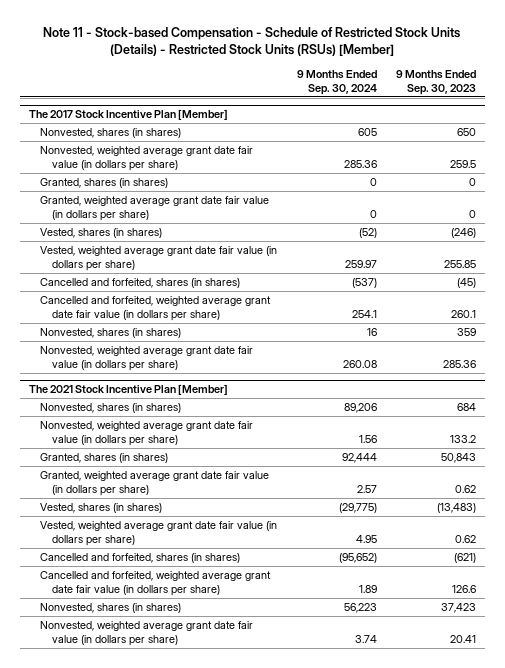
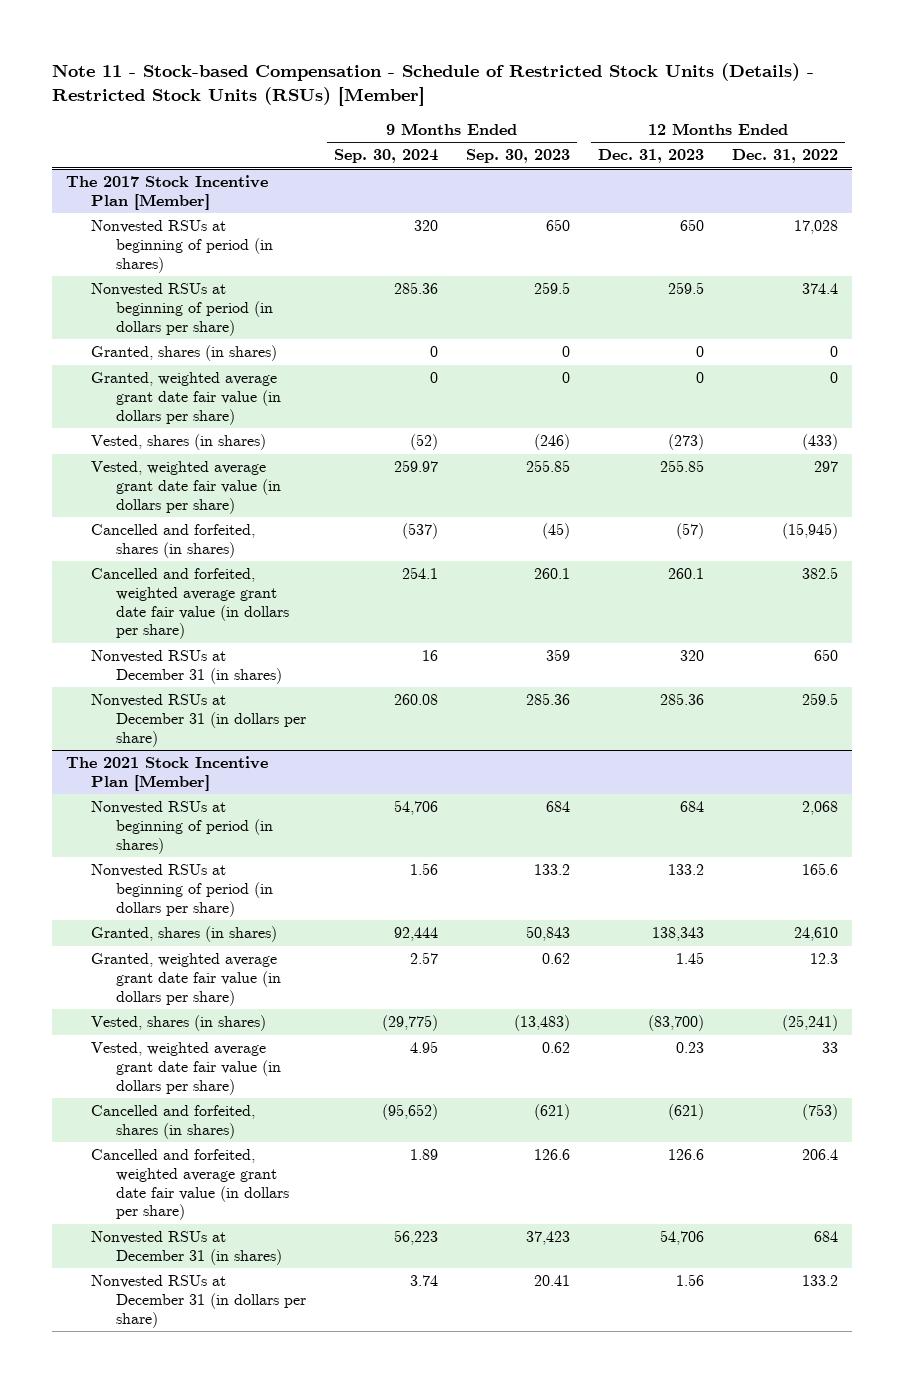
- | 9 Months Ended Sep. 30, 2024 | 9 Months Ended Sep. 30, 2023
+ | 9 Months Ended Sep. 30, 2024 | 9 Months Ended Sep. 30, 2023 | 12 Months Ended Dec. 31, 2023 | 12 Months Ended Dec. 31, 2022
@ The 2017 Stock Incentive Plan [Member]
- Nonvested, shares (in shares) | 605 | 650
- Nonvested, weighted average grant date fair value (in dollars per share) | 285.36 | 259.5
+ Nonvested RSUs at beginning of period (in shares) | 320 | 650 | 650 | 17,028
+ Nonvested RSUs at beginning of period (in dollars per share) | 285.36 | 259.5 | 259.5 | 374.4
- Nonvested, shares (in shares) | 16 | 359
- Nonvested, weighted average grant date fair value (in dollars per share) | 260.08 | 285.36
+ Nonvested RSUs at December 31 (in shares) | 16 | 359 | 320 | 650
+ Nonvested RSUs at December 31 (in dollars per share) | 260.08 | 285.36 | 285.36 | 259.5
@ The 2021 Stock Incentive Plan [Member]
- Nonvested, shares (in shares) | 89,206 | 684
- Nonvested, weighted average grant date fair value (in dollars per share) | 1.56 | 133.2
+ Nonvested RSUs at beginning of period (in shares) | 54,706 | 684 | 684 | 2,068
+ Nonvested RSUs at beginning of period (in dollars per share) | 1.56 | 133.2 | 133.2 | 165.6
- Nonvested, shares (in shares) | 56,223 | 37,423
- Nonvested, weighted average grant date fair value (in dollars per share) | 3.74 | 20.41
+ Nonvested RSUs at December 31 (in shares) | 56,223 | 37,423 | 54,706 | 684
+ Nonvested RSUs at December 31 (in dollars per share) | 3.74 | 20.41 | 1.56 | 133.2

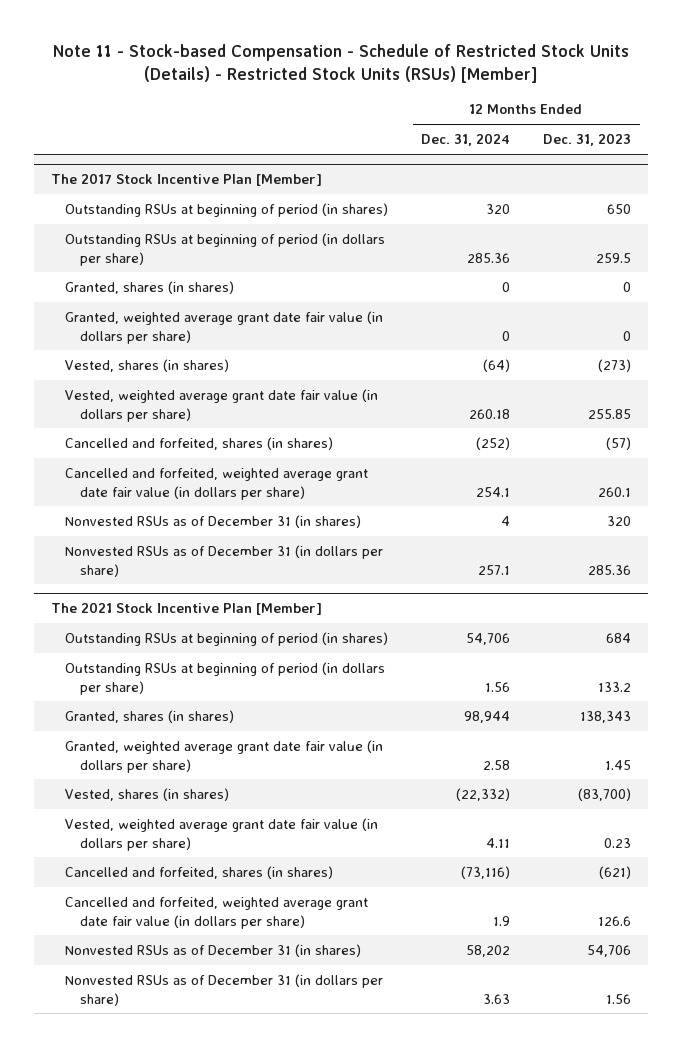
- | 9 Months Ended Sep. 30, 2024 | 9 Months Ended Sep. 30, 2023 | 12 Months Ended Dec. 31, 2023 | 12 Months Ended Dec. 31, 2022
+ | 12 Months Ended Dec. 31, 2024 | 12 Months Ended Dec. 31, 2023
@ The 2017 Stock Incentive Plan [Member]
- Nonvested RSUs at beginning of period (in shares) | 320 | 650 | 650 | 17,028
- Nonvested RSUs at beginning of period (in dollars per share) | 285.36 | 259.5 | 259.5 | 374.4
+ Outstanding RSUs at beginning of period (in shares) | 320 | 650
+ Outstanding RSUs at beginning of period (in dollars per share) | 285.36 | 259.5
- Nonvested RSUs at December 31 (in shares) | 16 | 359 | 320 | 650
- Nonvested RSUs at December 31 (in dollars per share) | 260.08 | 285.36 | 285.36 | 259.5
+ Nonvested RSUs as of December 31 (in shares) | 4 | 320
+ Nonvested RSUs as of December 31 (in dollars per share) | 257.1 | 285.36
@ The 2021 Stock Incentive Plan [Member]
- Nonvested RSUs at beginning of period (in shares) | 54,706 | 684 | 684 | 2,068
- Nonvested RSUs at beginning of period (in dollars per share) | 1.56 | 133.2 | 133.2 | 165.6
+ Outstanding RSUs at beginning of period (in shares) | 54,706 | 684
+ Outstanding RSUs at beginning of period (in dollars per share) | 1.56 | 133.2
- Nonvested RSUs at December 31 (in shares) | 56,223 | 37,423 | 54,706 | 684
- Nonvested RSUs at December 31 (in dollars per share) | 3.74 | 20.41 | 1.56 | 133.2
+ Nonvested RSUs as of December 31 (in shares) | 58,202 | 54,706
+ Nonvested RSUs as of December 31 (in dollars per share) | 3.63 | 1.56

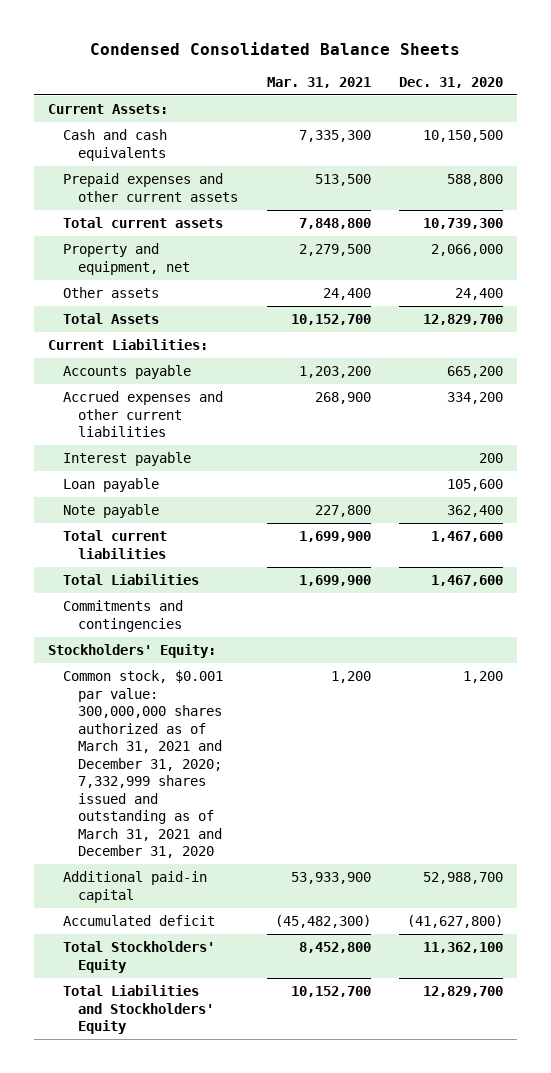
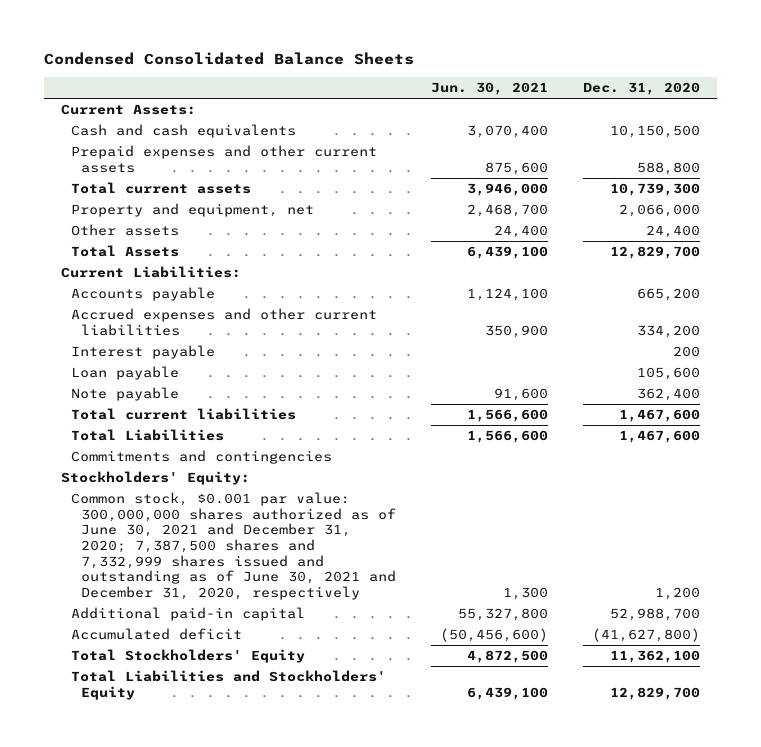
- | Mar. 31, 2021 | Dec. 31, 2020
+ | Jun. 30, 2021 | Dec. 31, 2020
- Common stock, $0.001 par value: 300,000,000 shares authorized as of March 31, 2021 and December 31, 2020; 7,332,999 shares issued and outstanding as of March 31, 2021 and December 31, 2020 | 1,200 | 1,200
+ Common stock, $0.001 par value: 300,000,000 shares authorized as of June 30, 2021 and December 31, 2020; 7,387,500 shares and 7,332,999 shares issued and outstanding as of June 30, 2021 and December 31, 2020, respectively | 1,300 | 1,200

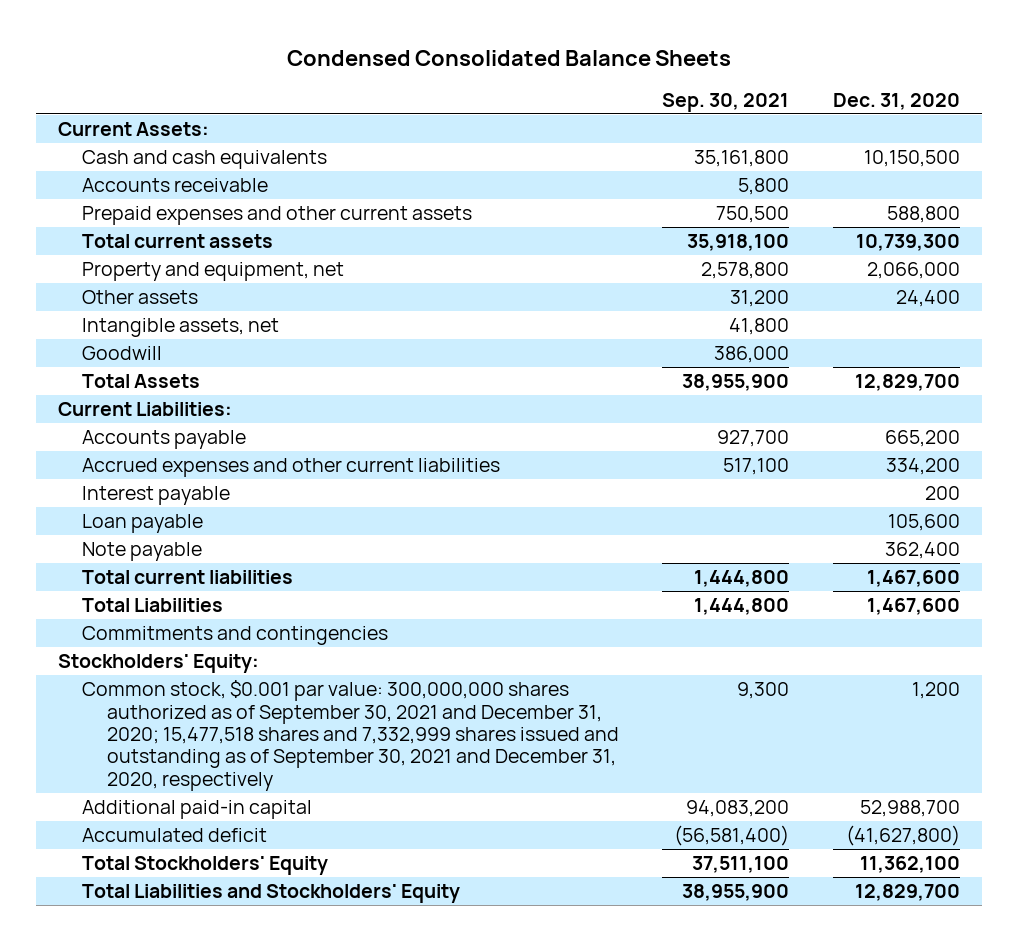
- | Jun. 30, 2021 | Dec. 31, 2020
+ | Sep. 30, 2021 | Dec. 31, 2020
+ Accounts receivable | 5,800 |
+ Intangible assets, net | 41,800 |
+ Goodwill | 386,000 |
- Common stock, $0.001 par value: 300,000,000 shares authorized as of June 30, 2021 and December 31, 2020; 7,387,500 shares and 7,332,999 shares issued and outstanding as of June 30, 2021 and December 31, 2020, respectively | 1,300 | 1,200
+ Common stock, $0.001 par value: 300,000,000 shares authorized as of September 30, 2021 and December 31, 2020; 15,477,518 shares and 7,332,999 shares issued and outstanding as of September 30, 2021 and December 31, 2020, respectively | 9,300 | 1,200

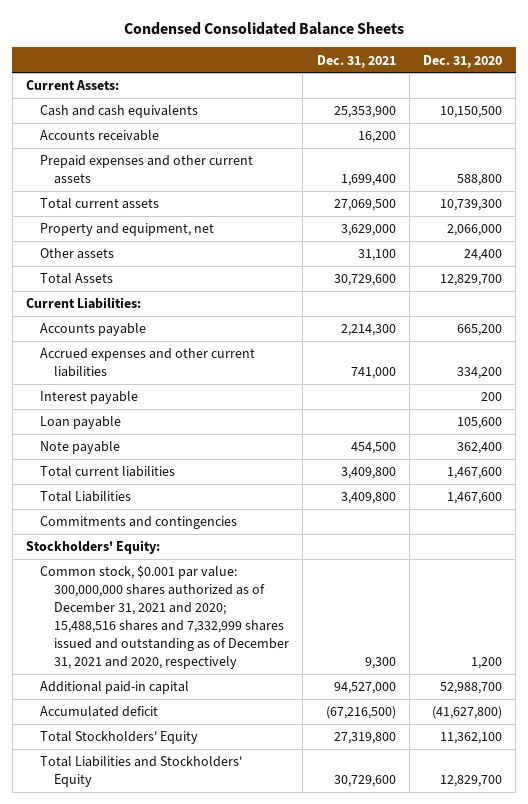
- | Sep. 30, 2021 | Dec. 31, 2020
+ | Dec. 31, 2021 | Dec. 31, 2020
- Intangible assets, net | 41,800 |
- Goodwill | 386,000 |
- Common stock, $0.001 par value: 300,000,000 shares authorized as of September 30, 2021 and December 31, 2020; 15,477,518 shares and 7,332,999 shares issued and outstanding as of September 30, 2021 and December 31, 2020, respectively | 9,300 | 1,200
+ Common stock, $0.001 par value: 300,000,000 shares authorized as of December 31, 2021 and 2020; 15,488,516 shares and 7,332,999 shares issued and outstanding as of December 31, 2021 and 2020, respectively | 9,300 | 1,200

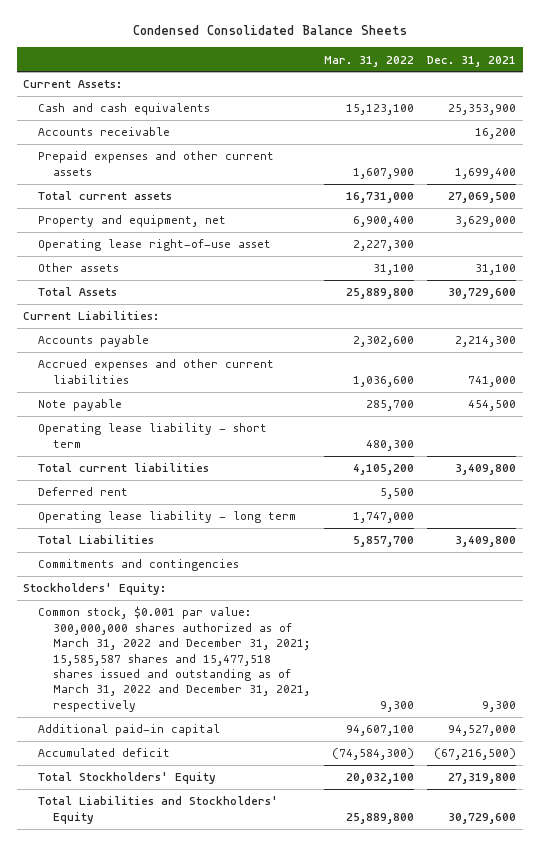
- | Dec. 31, 2021 | Dec. 31, 2020
+ | Mar. 31, 2022 | Dec. 31, 2021
+ Operating lease right-of-use asset | 2,227,300 |
- Interest payable | | 200
- Loan payable | | 105,600
+ Operating lease liability - short term | 480,300 |
+ Deferred rent | 5,500 |
+ Operating lease liability - long term | 1,747,000 |
- Common stock, $0.001 par value: 300,000,000 shares authorized as of December 31, 2021 and 2020; 15,488,516 shares and 7,332,999 shares issued and outstanding as of December 31, 2021 and 2020, respectively | 9,300 | 1,200
+ Common stock, $0.001 par value: 300,000,000 shares authorized as of March 31, 2022 and December 31, 2021; 15,585,587 shares and 15,477,518 shares issued and outstanding as of March 31, 2022 and December 31, 2021, respectively | 9,300 | 9,300

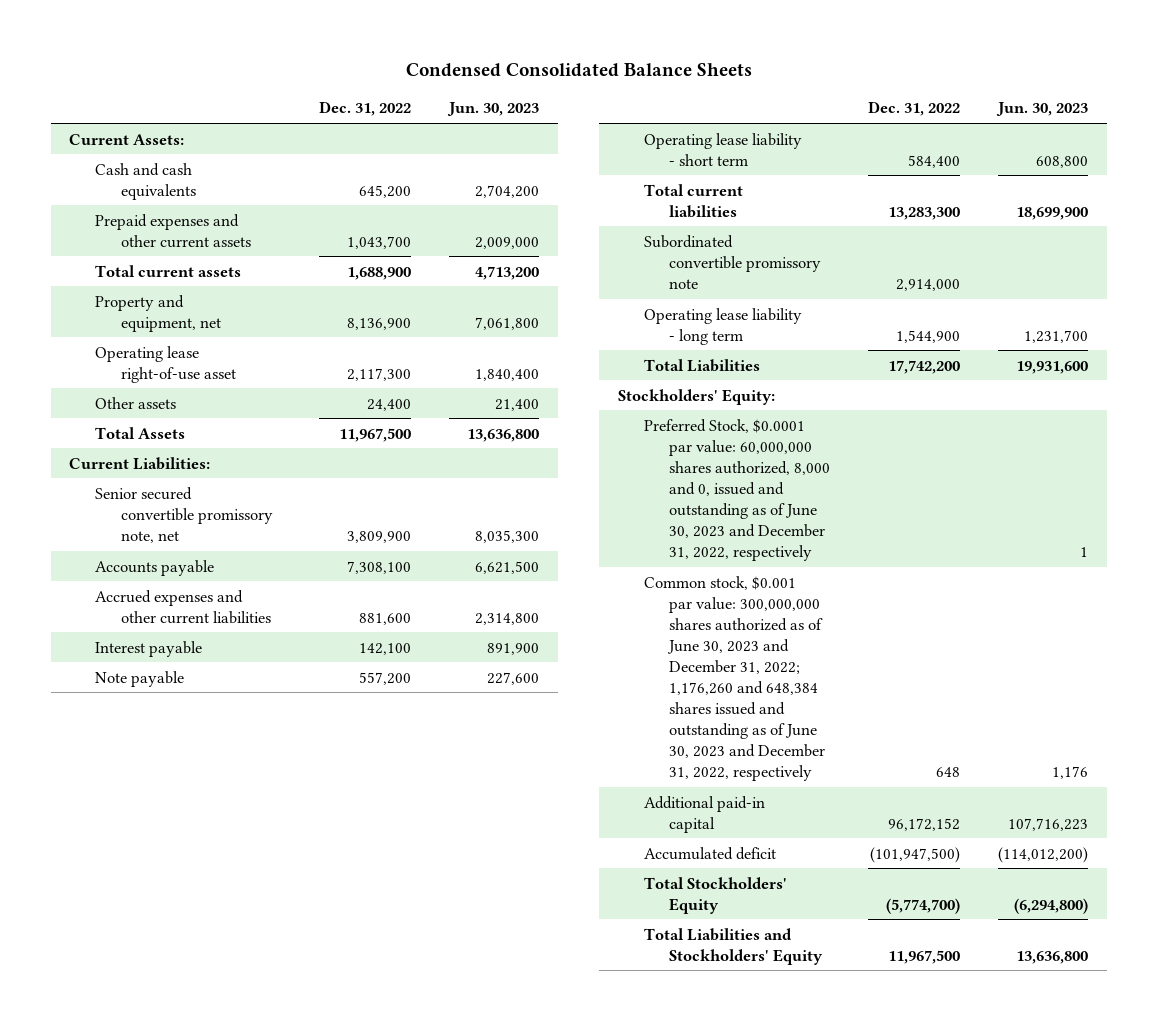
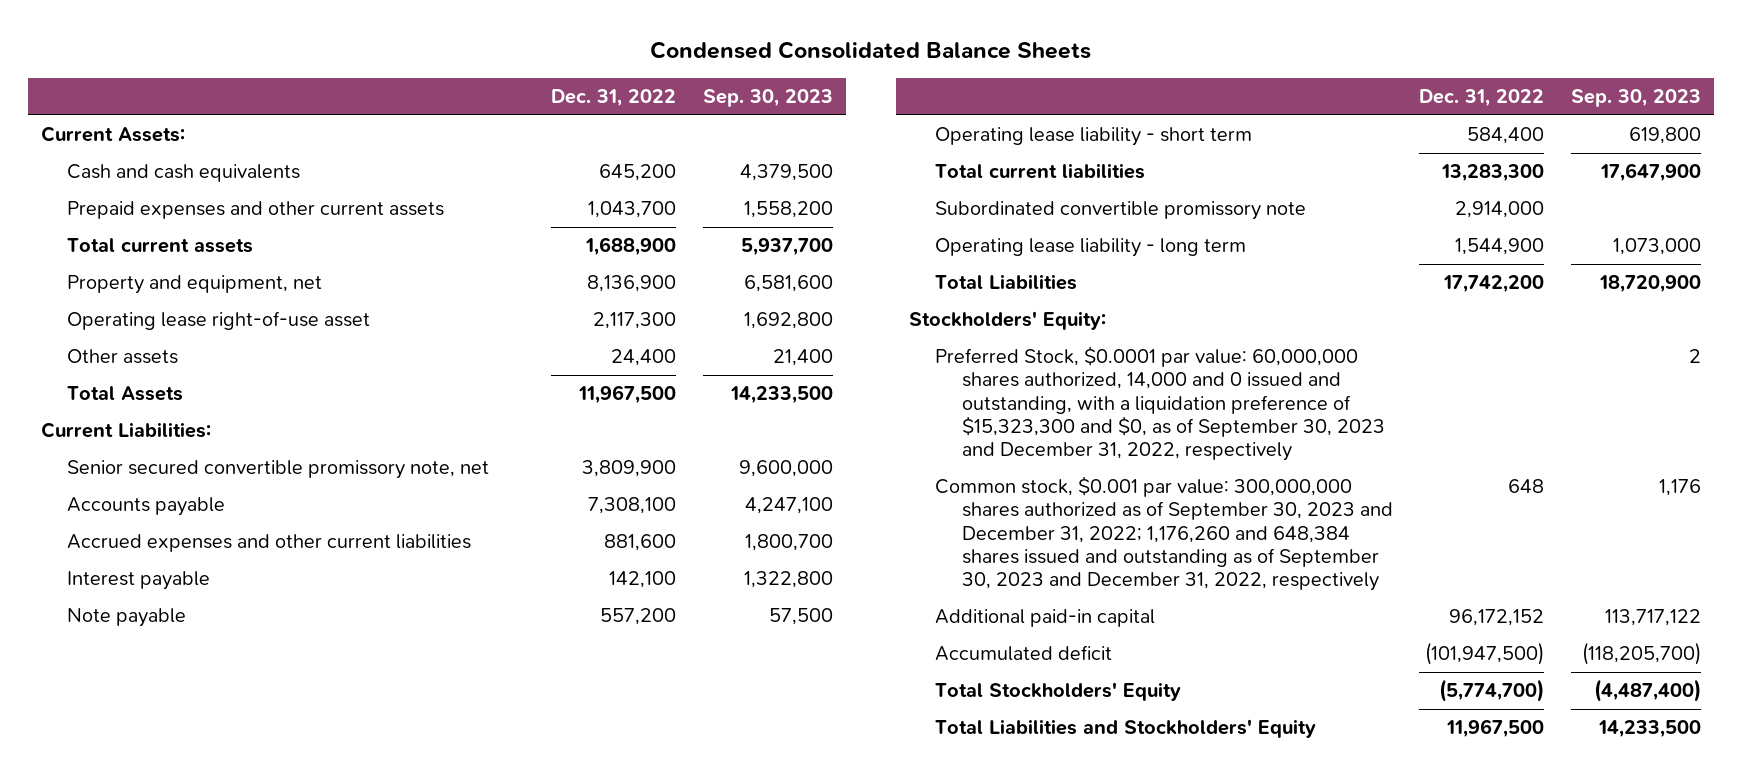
- | Dec. 31, 2022 | Jun. 30, 2023
+ | Dec. 31, 2022 | Sep. 30, 2023
- Preferred Stock, $0.0001 par value: 60,000,000 shares authorized, 8,000 and 0, issued and outstanding as of June 30, 2023 and December 31, 2022, respectively | | 1
- Common stock, $0.001 par value: 300,000,000 shares authorized as of June 30, 2023 and December 31, 2022; 1,176,260 and 648,384 shares issued and outstanding as of June 30, 2023 and December 31, 2022, respectively | 648 | 1,176
+ Preferred Stock, $0.0001 par value: 60,000,000 shares authorized, 14,000 and 0 issued and outstanding, with a liquidation preference of $15,323,300 and $0, as of September 30, 2023 and December 31, 2022, respectively | | 2
+ Common stock, $0.001 par value: 300,000,000 shares authorized as of September 30, 2023 and December 31, 2022; 1,176,260 and 648,384 shares issued and outstanding as of September 30, 2023 and December 31, 2022, respectively | 648 | 1,176

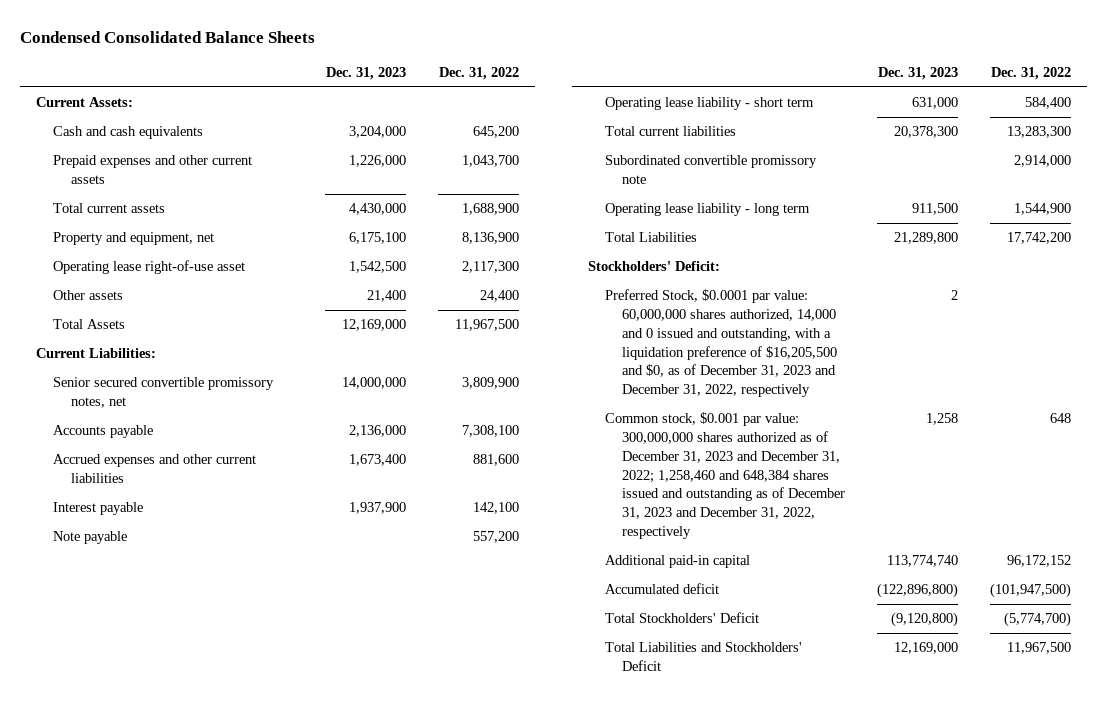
- | Dec. 31, 2022 | Sep. 30, 2023
+ | Dec. 31, 2023 | Dec. 31, 2022
- Senior secured convertible promissory note, net | 3,809,900 | 9,600,000
+ Senior secured convertible promissory notes, net | 14,000,000 | 3,809,900
- Stockholders' Equity:
- Preferred Stock, $0.0001 par value: 60,000,000 shares authorized, 14,000 and 0 issued and outstanding, with a liquidation preference of $15,323,300 and $0, as of September 30, 2023 and December 31, 2022, respectively | | 2
- Common stock, $0.001 par value: 300,000,000 shares authorized as of September 30, 2023 and December 31, 2022; 1,176,260 and 648,384 shares issued and outstanding as of September 30, 2023 and December 31, 2022, respectively | 648 | 1,176
+ Stockholders' Deficit:
+ Preferred Stock, $0.0001 par value: 60,000,000 shares authorized, 14,000 and 0 issued and outstanding, with a liquidation preference of $16,205,500 and $0, as of December 31, 2023 and December 31, 2022, respectively | 2 |
+ Common stock, $0.001 par value: 300,000,000 shares authorized as of December 31, 2023 and December 31, 2022; 1,258,460 and 648,384 shares issued and outstanding as of December 31, 2023 and December 31, 2022, respectively | 1,258 | 648
- Total Stockholders' Equity | (5,774,700) | (4,487,400)
- Total Liabilities and Stockholders' Equity | 11,967,500 | 14,233,500
+ Total Stockholders' Deficit | (9,120,800) | (5,774,700)
+ Total Liabilities and Stockholders' Deficit | 12,169,000 | 11,967,500

